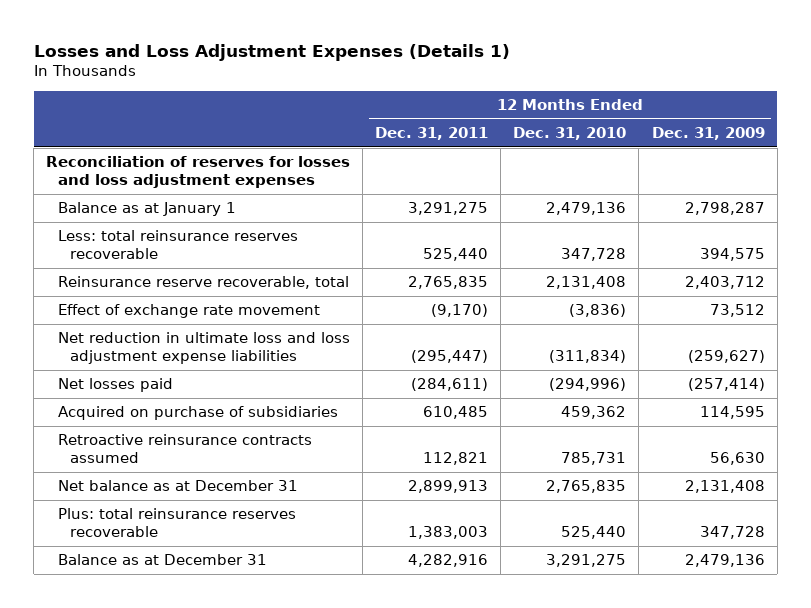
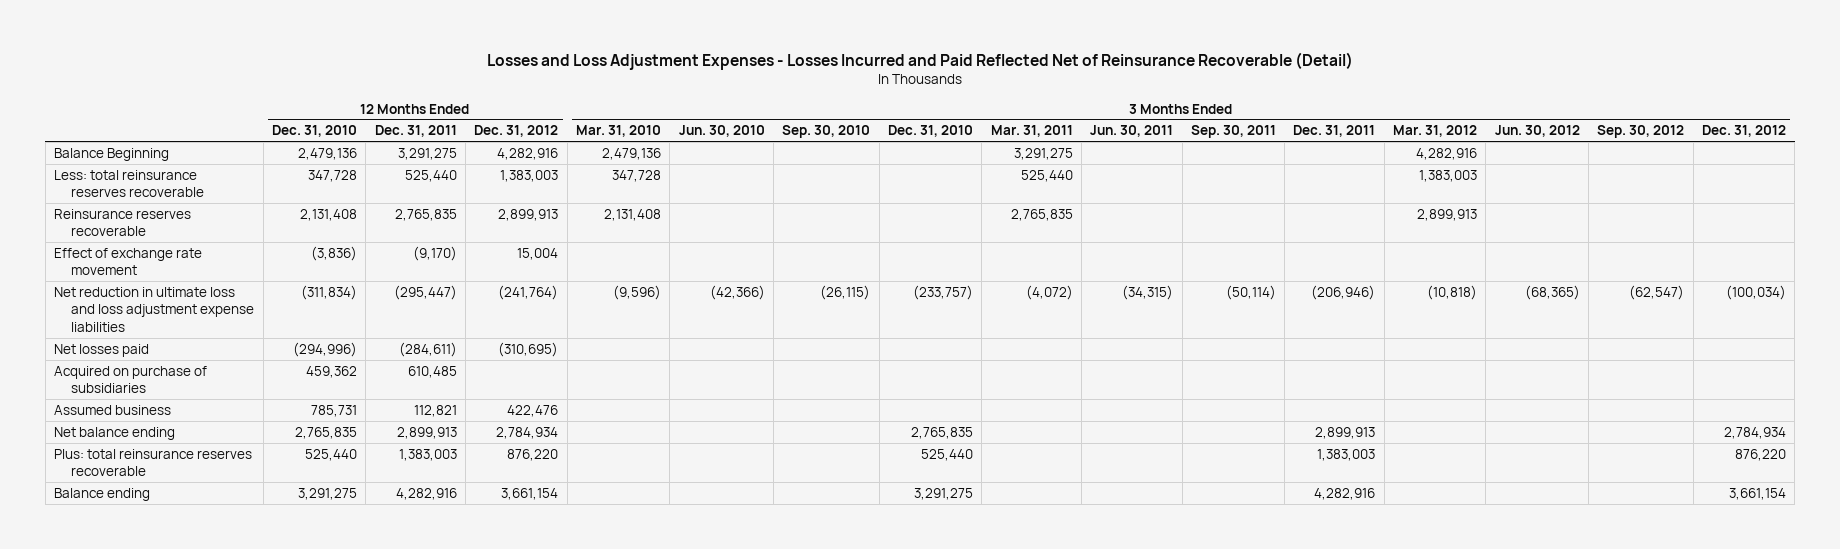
- Losses and Loss Adjustment Expenses (Details 1)
+ Losses and Loss Adjustment Expenses - Losses Incurred and Paid Reflected Net of Reinsurance Recoverable (Detail)
- | 12 Months Ended Dec. 31, 2011 | 12 Months Ended Dec. 31, 2010 | 12 Months Ended Dec. 31, 2009
+ | 12 Months Ended Dec. 31, 2010 | 12 Months Ended Dec. 31, 2011 | 12 Months Ended Dec. 31, 2012 | 3 Months Ended Mar. 31, 2010 | 3 Months Ended Jun. 30, 2010 | 3 Months Ended Sep. 30, 2010 | 3 Months Ended Dec. 31, 2010 | 3 Months Ended Mar. 31, 2011 | 3 Months Ended Jun. 30, 2011 | 3 Months Ended Sep. 30, 2011 | 3 Months Ended Dec. 31, 2011 | 3 Months Ended Mar. 31, 2012 | 3 Months Ended Jun. 30, 2012 | 3 Months Ended Sep. 30, 2012 | 3 Months Ended Dec. 31, 2012
- Reconciliation of reserves for losses and loss adjustment expenses
- Balance as at January 1 | 3,291,275 | 2,479,136 | 2,798,287
+ Balance Beginning | 2,479,136 | 3,291,275 | 4,282,916 | 2,479,136 | | | | 3,291,275 | | | | 4,282,916 | | |
- Reinsurance reserve recoverable, total | 2,765,835 | 2,131,408 | 2,403,712
+ Reinsurance reserves recoverable | 2,131,408 | 2,765,835 | 2,899,913 | 2,131,408 | | | | 2,765,835 | | | | 2,899,913 | | |
- Retroactive reinsurance contracts assumed | 112,821 | 785,731 | 56,630
- Net balance as at December 31 | 2,899,913 | 2,765,835 | 2,131,408
+ Assumed business | 785,731 | 112,821 | 422,476 | | | | | | | | | | | |
+ Net balance ending | 2,765,835 | 2,899,913 | 2,784,934 | | | | 2,765,835 | | | | 2,899,913 | | | | 2,784,934
- Balance as at December 31 | 4,282,916 | 3,291,275 | 2,479,136
+ Balance ending | 3,291,275 | 4,282,916 | 3,661,154 | | | | 3,291,275 | | | | 4,282,916 | | | | 3,661,154

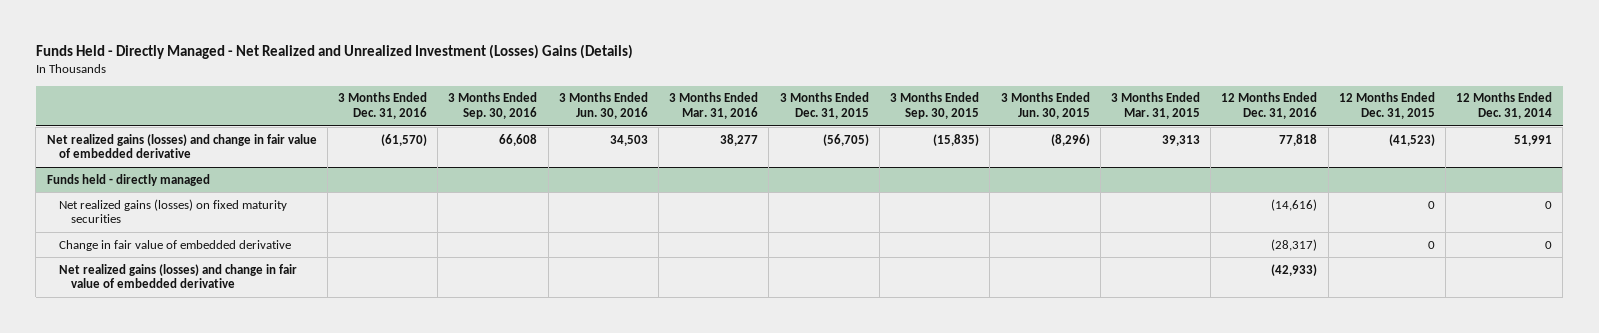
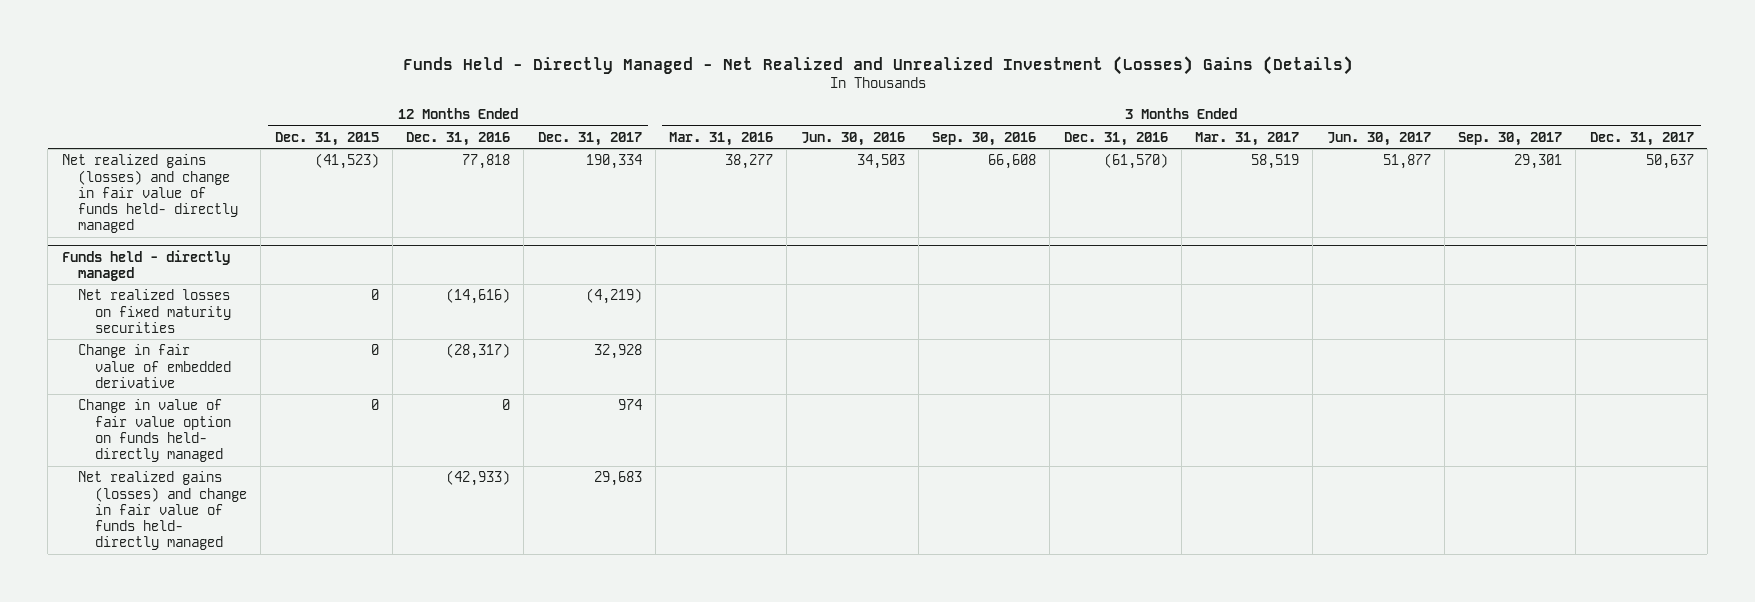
- | 3 Months Ended Dec. 31, 2016 | 3 Months Ended Sep. 30, 2016 | 3 Months Ended Jun. 30, 2016 | 3 Months Ended Mar. 31, 2016 | 3 Months Ended Dec. 31, 2015 | 3 Months Ended Sep. 30, 2015 | 3 Months Ended Jun. 30, 2015 | 3 Months Ended Mar. 31, 2015 | 12 Months Ended Dec. 31, 2016 | 12 Months Ended Dec. 31, 2015 | 12 Months Ended Dec. 31, 2014
+ | 12 Months Ended Dec. 31, 2015 | 12 Months Ended Dec. 31, 2016 | 12 Months Ended Dec. 31, 2017 | 3 Months Ended Mar. 31, 2016 | 3 Months Ended Jun. 30, 2016 | 3 Months Ended Sep. 30, 2016 | 3 Months Ended Dec. 31, 2016 | 3 Months Ended Mar. 31, 2017 | 3 Months Ended Jun. 30, 2017 | 3 Months Ended Sep. 30, 2017 | 3 Months Ended Dec. 31, 2017
- Net realized gains (losses) and change in fair value of embedded derivative | (61,570) | 66,608 | 34,503 | 38,277 | (56,705) | (15,835) | (8,296) | 39,313 | 77,818 | (41,523) | 51,991
+ Net realized gains (losses) and change in fair value of funds held- directly managed | (41,523) | 77,818 | 190,334 | 38,277 | 34,503 | 66,608 | (61,570) | 58,519 | 51,877 | 29,301 | 50,637
@ Funds held - directly managed
- Net realized gains (losses) on fixed maturity securities | | | | | | | | | (14,616) | 0 | 0
+ Net realized losses on fixed maturity securities | 0 | (14,616) | (4,219) | | | | | | | |
- Net realized gains (losses) and change in fair value of embedded derivative | | | | | | | | | (42,933) | |
+ Change in value of fair value option on funds held- directly managed | 0 | 0 | 974 | | | | | | | |
+ Net realized gains (losses) and change in fair value of funds held- directly managed | | (42,933) | 29,683 | | | | | | | |

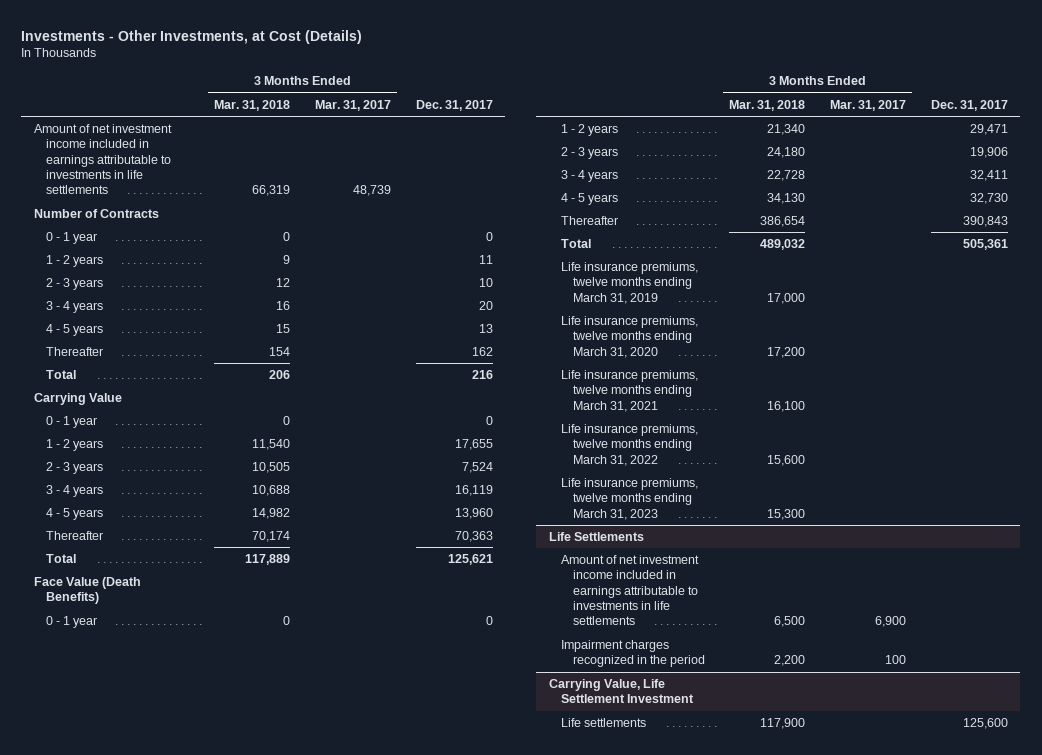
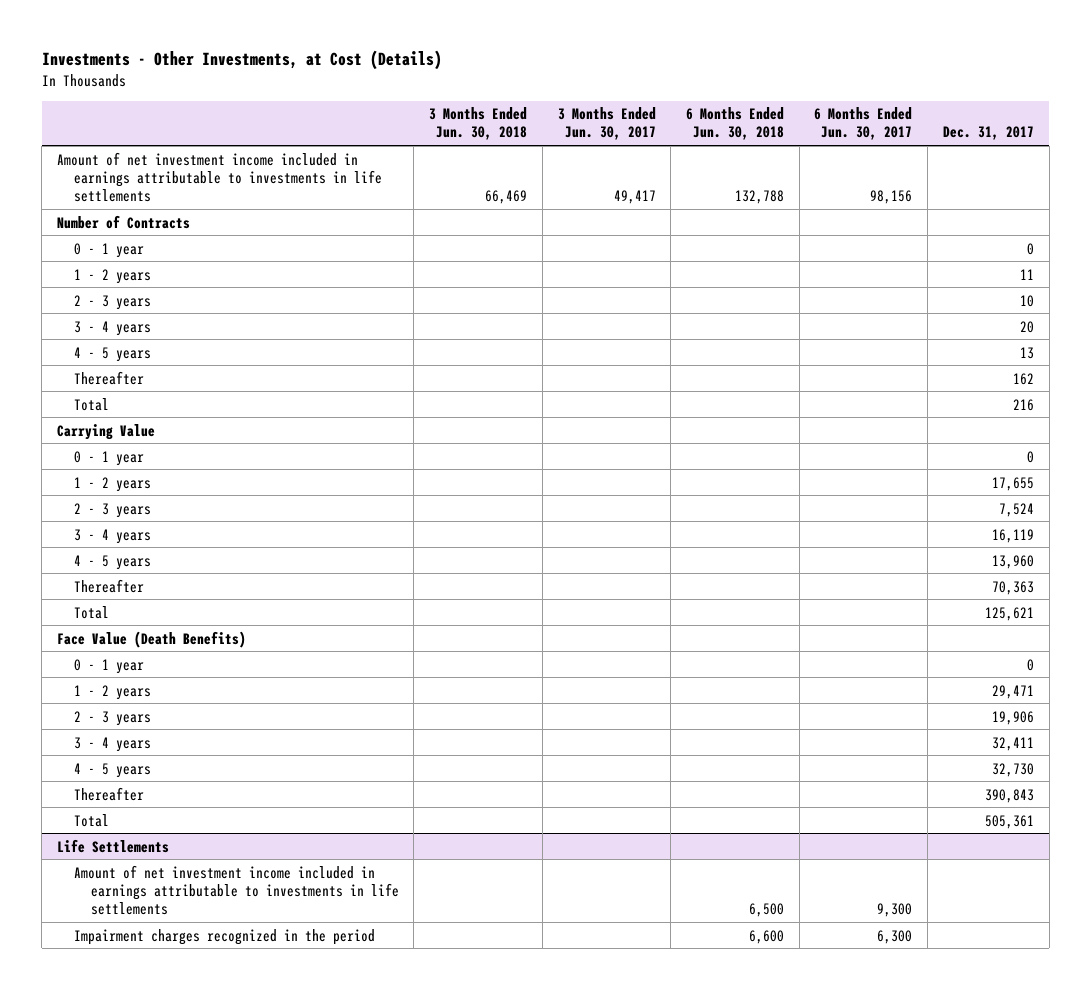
- | 3 Months Ended Mar. 31, 2018 | 3 Months Ended Mar. 31, 2017 | Dec. 31, 2017
+ | 3 Months Ended Jun. 30, 2018 | 3 Months Ended Jun. 30, 2017 | 6 Months Ended Jun. 30, 2018 | 6 Months Ended Jun. 30, 2017 | Dec. 31, 2017
- Life insurance premiums, twelve months ending March 31, 2019 | 17,000 | |
- Life insurance premiums, twelve months ending March 31, 2020 | 17,200 | |
- Life insurance premiums, twelve months ending March 31, 2021 | 16,100 | |
- Life insurance premiums, twelve months ending March 31, 2022 | 15,600 | |
- Life insurance premiums, twelve months ending March 31, 2023 | 15,300 | |
- Carrying Value, Life Settlement Investment
- Life settlements | 117,900 | | 125,600

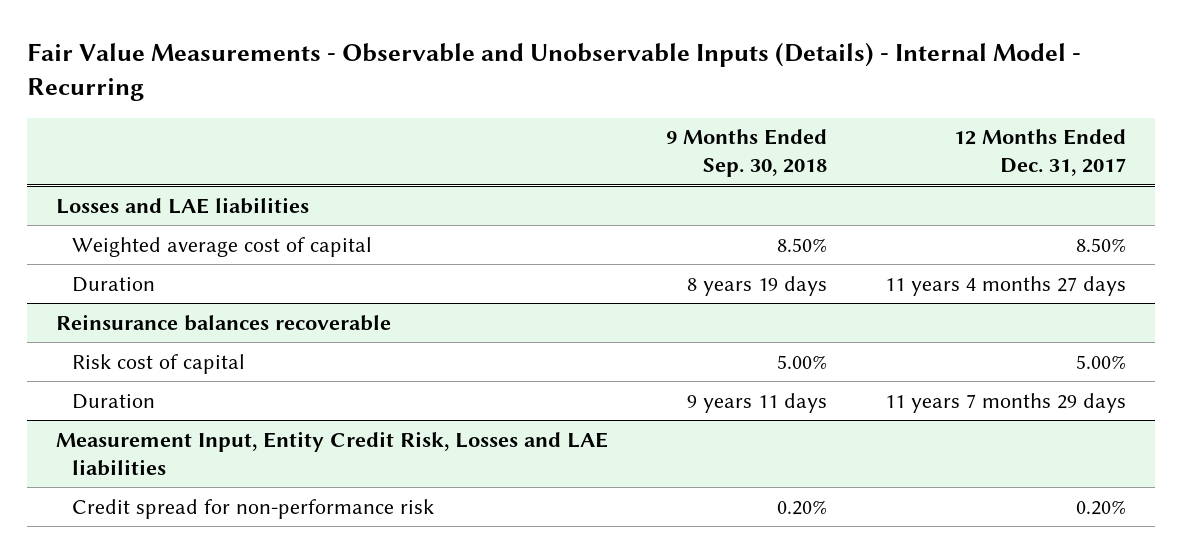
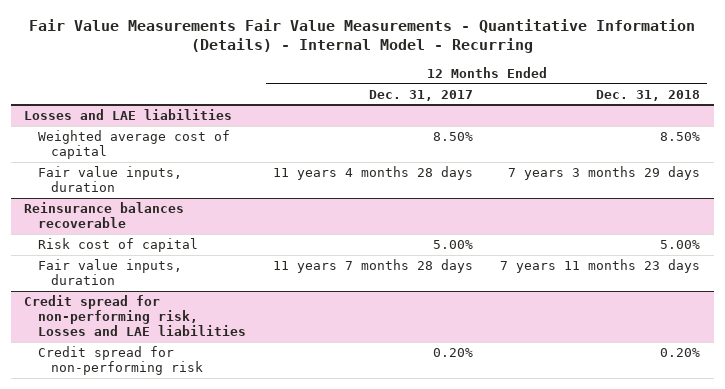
- Fair Value Measurements - Observable and Unobservable Inputs (Details) - Internal Model - Recurring
+ Fair Value Measurements Fair Value Measurements - Quantitative Information (Details) - Internal Model - Recurring
- | 9 Months Ended Sep. 30, 2018 | 12 Months Ended Dec. 31, 2017
+ | 12 Months Ended Dec. 31, 2017 | 12 Months Ended Dec. 31, 2018
@ Losses and LAE liabilities
- Duration | 8 years 19 days | 11 years 4 months 27 days
+ Fair value inputs, duration | 11 years 4 months 28 days | 7 years 3 months 29 days
@ Reinsurance balances recoverable
- Duration | 9 years 11 days | 11 years 7 months 29 days
- Measurement Input, Entity Credit Risk, Losses and LAE liabilities
- Credit spread for non-performance risk | 0.20% | 0.20%
@ Reinsurance balances recoverable
+ Fair value inputs, duration | 11 years 7 months 28 days | 7 years 11 months 23 days
+ Credit spread for non-performing risk, Losses and LAE liabilities
+ Credit spread for non-performing risk | 0.20% | 0.20%

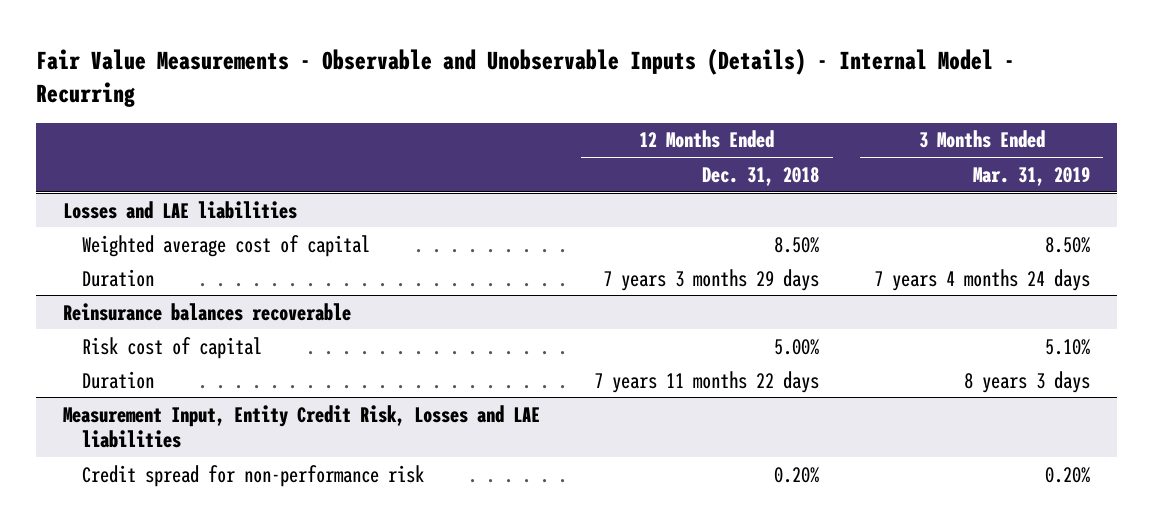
- Fair Value Measurements Fair Value Measurements - Quantitative Information (Details) - Internal Model - Recurring
+ Fair Value Measurements - Observable and Unobservable Inputs (Details) - Internal Model - Recurring
- | 12 Months Ended Dec. 31, 2017 | 12 Months Ended Dec. 31, 2018
+ | 12 Months Ended Dec. 31, 2018 | 3 Months Ended Mar. 31, 2019
@ Losses and LAE liabilities
- Fair value inputs, duration | 11 years 4 months 28 days | 7 years 3 months 29 days
+ Duration | 7 years 3 months 29 days | 7 years 4 months 24 days
@ Reinsurance balances recoverable
- Fair value inputs, duration | 11 years 7 months 28 days | 7 years 11 months 23 days
- Credit spread for non-performing risk, Losses and LAE liabilities
- Credit spread for non-performing risk | 0.20% | 0.20%
@ Reinsurance balances recoverable
+ Duration | 7 years 11 months 22 days | 8 years 3 days
+ Measurement Input, Entity Credit Risk, Losses and LAE liabilities
+ Credit spread for non-performance risk | 0.20% | 0.20%

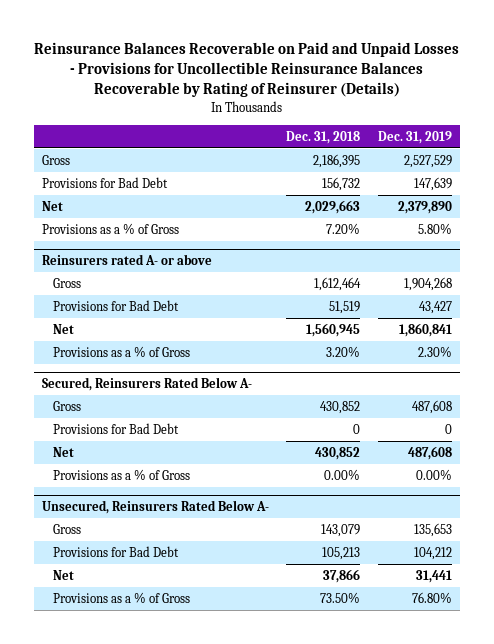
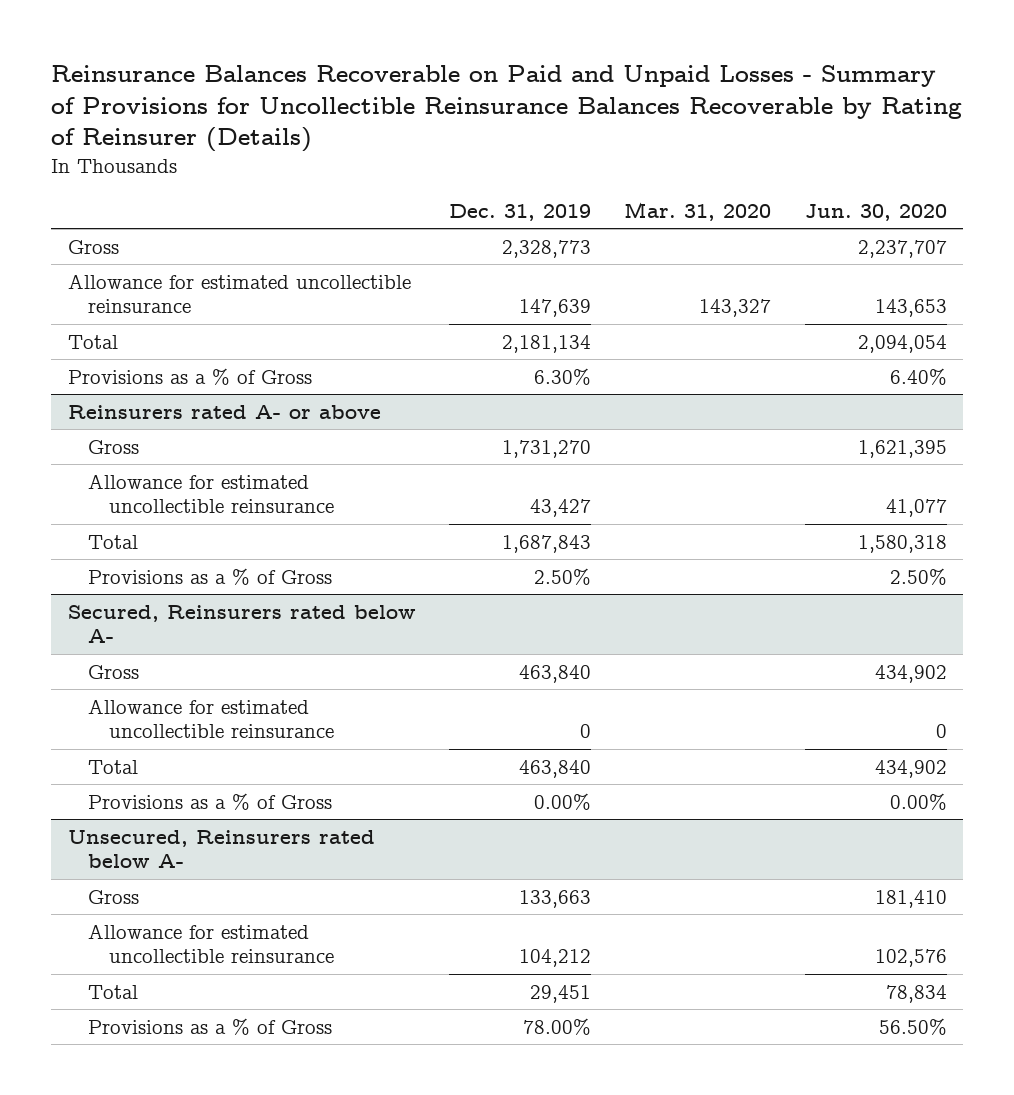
- Reinsurance Balances Recoverable on Paid and Unpaid Losses - Provisions for Uncollectible Reinsurance Balances Recoverable by Rating of Reinsurer (Details)
+ Reinsurance Balances Recoverable on Paid and Unpaid Losses - Summary of Provisions for Uncollectible Reinsurance Balances Recoverable by Rating of Reinsurer (Details)
- | Dec. 31, 2018 | Dec. 31, 2019
+ | Dec. 31, 2019 | Mar. 31, 2020 | Jun. 30, 2020
- Gross | 2,186,395 | 2,527,529
- Provisions for Bad Debt | 156,732 | 147,639
- Net | 2,029,663 | 2,379,890
- Provisions as a % of Gross | 7.20% | 5.80%
+ Gross | 2,328,773 | | 2,237,707
+ Allowance for estimated uncollectible reinsurance | 147,639 | 143,327 | 143,653
+ Total | 2,181,134 | | 2,094,054
+ Provisions as a % of Gross | 6.30% | | 6.40%
@ Reinsurers rated A- or above
- Gross | 1,612,464 | 1,904,268
- Provisions for Bad Debt | 51,519 | 43,427
- Net | 1,560,945 | 1,860,841
- Provisions as a % of Gross | 3.20% | 2.30%
- Secured, Reinsurers Rated Below A-
- Gross | 430,852 | 487,608
- Provisions for Bad Debt | 0 | 0
- Net | 430,852 | 487,608
@ Reinsurers rated A- or above
+ Gross | 1,731,270 | | 1,621,395
+ Allowance for estimated uncollectible reinsurance | 43,427 | | 41,077
+ Total | 1,687,843 | | 1,580,318
+ Provisions as a % of Gross | 2.50% | | 2.50%
+ Secured, Reinsurers rated below A-
+ Gross | 463,840 | | 434,902
+ Allowance for estimated uncollectible reinsurance | 0 | | 0
+ Total | 463,840 | | 434,902
- Unsecured, Reinsurers Rated Below A-
- Gross | 143,079 | 135,653
- Provisions for Bad Debt | 105,213 | 104,212
- Net | 37,866 | 31,441
- Provisions as a % of Gross | 73.50% | 76.80%
+ Unsecured, Reinsurers rated below A-
+ Gross | 133,663 | | 181,410
+ Allowance for estimated uncollectible reinsurance | 104,212 | | 102,576
+ Total | 29,451 | | 78,834
+ Provisions as a % of Gross | 78.00% | | 56.50%

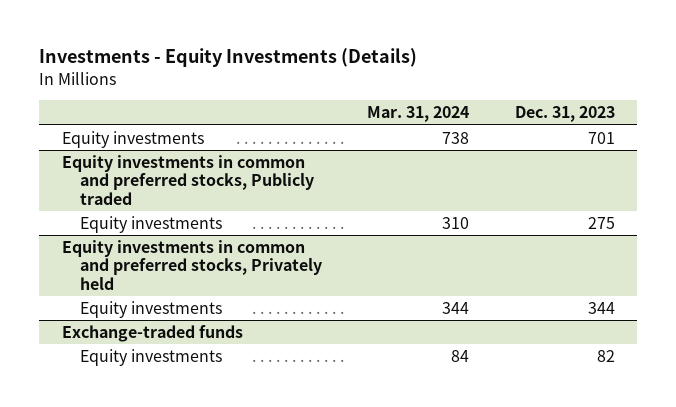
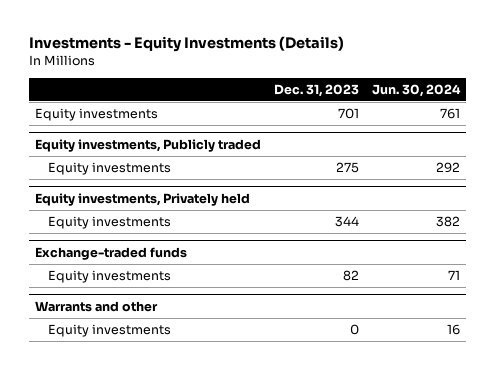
- | Mar. 31, 2024 | Dec. 31, 2023
+ | Dec. 31, 2023 | Jun. 30, 2024
- Equity investments in common and preferred stocks, Publicly traded
+ Equity investments, Publicly traded
- Equity investments in common and preferred stocks, Privately held
+ Equity investments, Privately held
+ Warrants and other
+ Equity investments | 0 | 16

